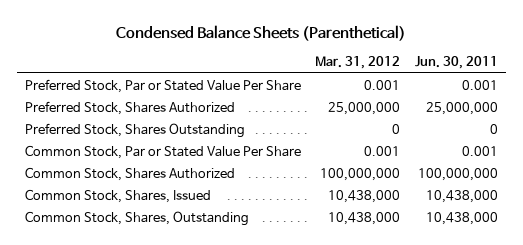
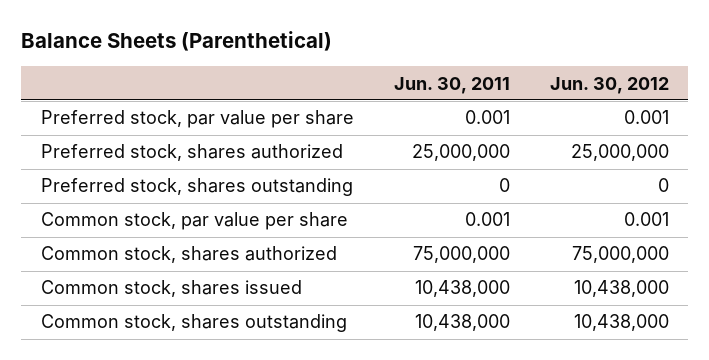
- Condensed Balance Sheets (Parenthetical)
+ Balance Sheets (Parenthetical)
- | Mar. 31, 2012 | Jun. 30, 2011
+ | Jun. 30, 2011 | Jun. 30, 2012
- Preferred Stock, Par or Stated Value Per Share | 0.001 | 0.001
- Preferred Stock, Shares Authorized | 25,000,000 | 25,000,000
- Preferred Stock, Shares Outstanding | 0 | 0
- Common Stock, Par or Stated Value Per Share | 0.001 | 0.001
- Common Stock, Shares Authorized | 100,000,000 | 100,000,000
- Common Stock, Shares, Issued | 10,438,000 | 10,438,000
- Common Stock, Shares, Outstanding | 10,438,000 | 10,438,000
+ Preferred stock, par value per share | 0.001 | 0.001
+ Preferred stock, shares authorized | 25,000,000 | 25,000,000
+ Preferred stock, shares outstanding | 0 | 0
+ Common stock, par value per share | 0.001 | 0.001
+ Common stock, shares authorized | 75,000,000 | 75,000,000
+ Common stock, shares issued | 10,438,000 | 10,438,000
+ Common stock, shares outstanding | 10,438,000 | 10,438,000

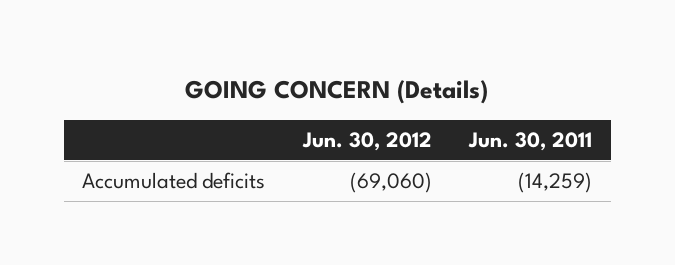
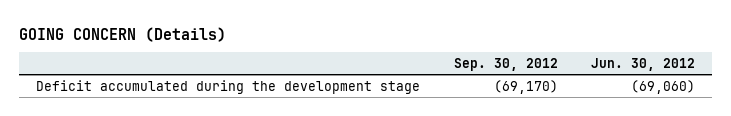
- | Jun. 30, 2012 | Jun. 30, 2011
+ | Sep. 30, 2012 | Jun. 30, 2012
- Accumulated deficits | (69,060) | (14,259)
+ Deficit accumulated during the development stage | (69,170) | (69,060)

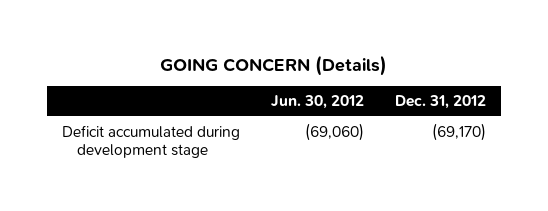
- | Sep. 30, 2012 | Jun. 30, 2012
+ | Jun. 30, 2012 | Dec. 31, 2012
- Deficit accumulated during the development stage | (69,170) | (69,060)
+ Deficit accumulated during development stage | (69,060) | (69,170)

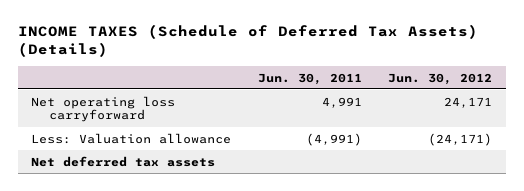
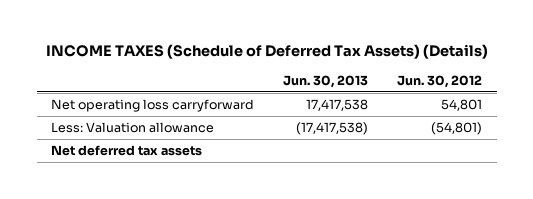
- | Jun. 30, 2011 | Jun. 30, 2012
+ | Jun. 30, 2013 | Jun. 30, 2012
- Net operating loss carryforward | 4,991 | 24,171
- Less: Valuation allowance | (4,991) | (24,171)
+ Net operating loss carryforward | 17,417,538 | 54,801
+ Less: Valuation allowance | (17,417,538) | (54,801)

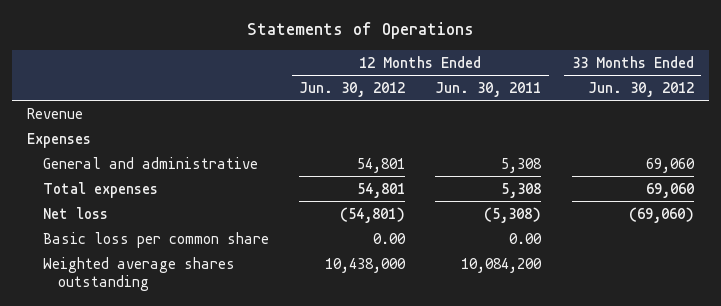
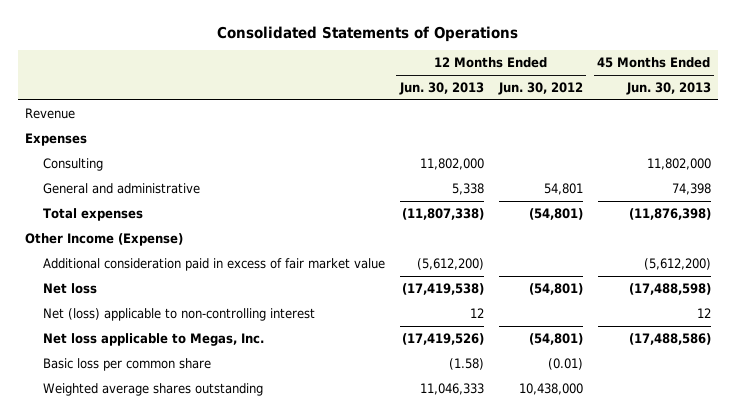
- Statements of Operations
+ Consolidated Statements of Operations
- | 12 Months Ended Jun. 30, 2012 | 12 Months Ended Jun. 30, 2011 | 33 Months Ended Jun. 30, 2012
+ | 12 Months Ended Jun. 30, 2013 | 12 Months Ended Jun. 30, 2012 | 45 Months Ended Jun. 30, 2013
+ Consulting | 11,802,000 | | 11,802,000
- Total expenses | 54,801 | 5,308 | 69,060
+ Total expenses | (11,807,338) | (54,801) | (11,876,398)
+ Other Income (Expense)
+ Additional consideration paid in excess of fair market value | (5,612,200) | | (5,612,200)
- Basic loss per common share | 0.00 | 0.00 |
+ Net (loss) applicable to non-controlling interest | 12 | | 12
+ Net loss applicable to Megas, Inc. | (17,419,526) | (54,801) | (17,488,586)
+ Basic loss per common share | (1.58) | (0.01) |

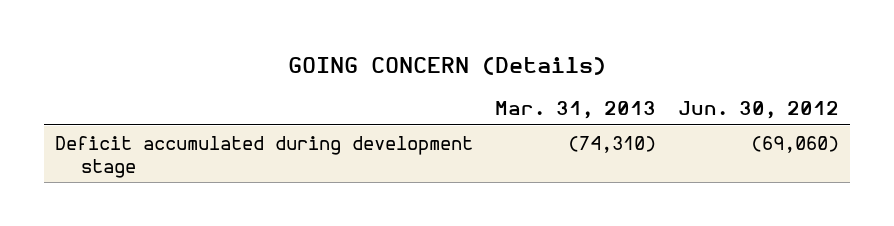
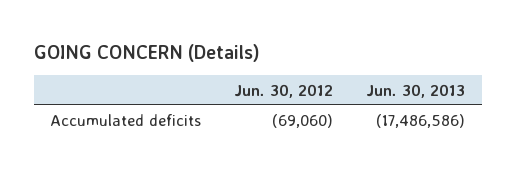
- | Mar. 31, 2013 | Jun. 30, 2012
+ | Jun. 30, 2012 | Jun. 30, 2013
- Deficit accumulated during development stage | (74,310) | (69,060)
+ Accumulated deficits | (69,060) | (17,486,586)

